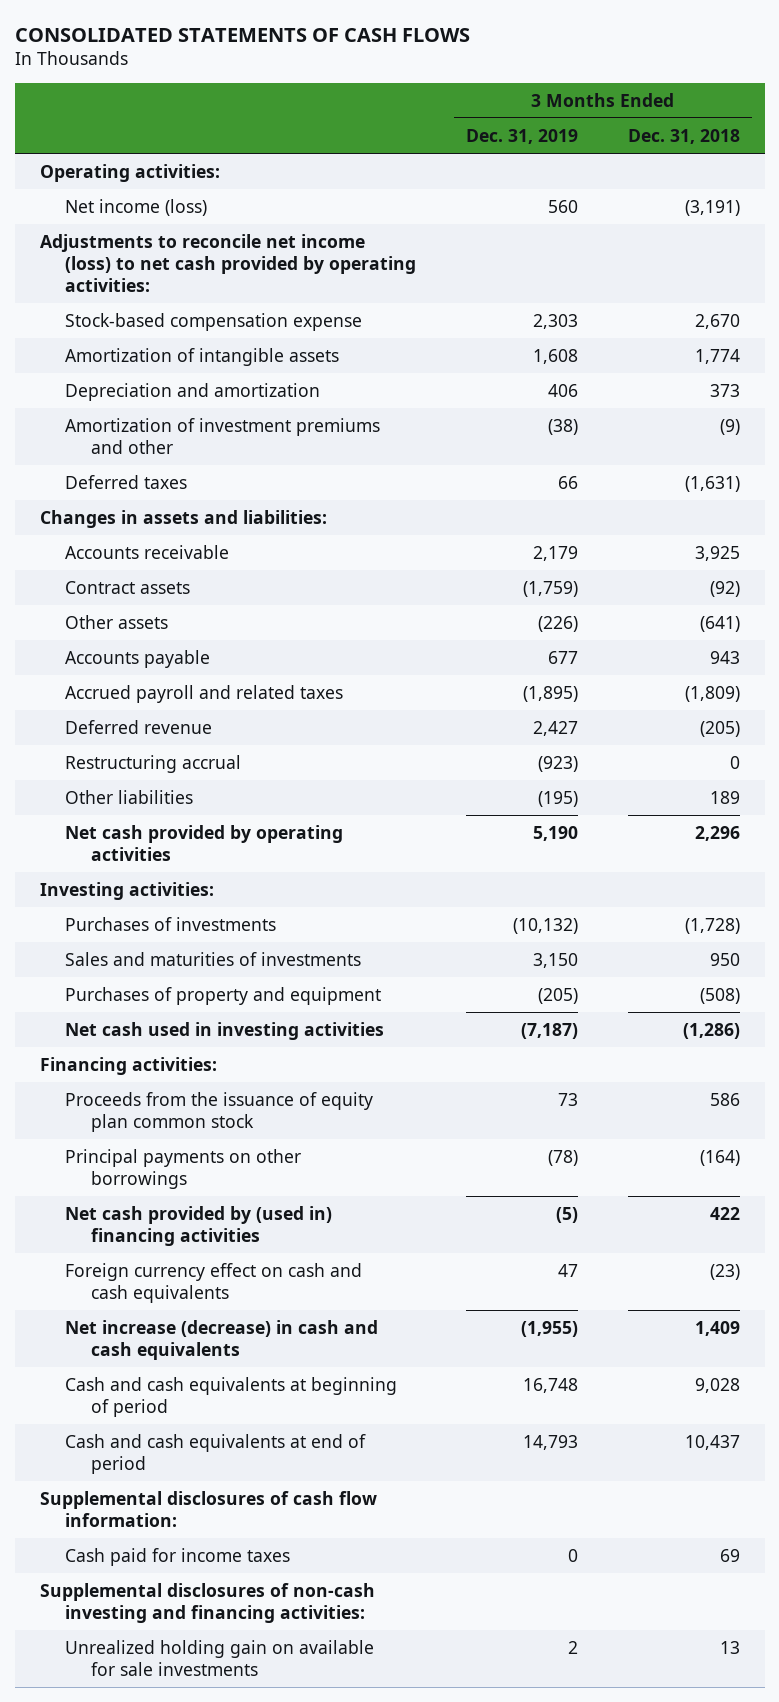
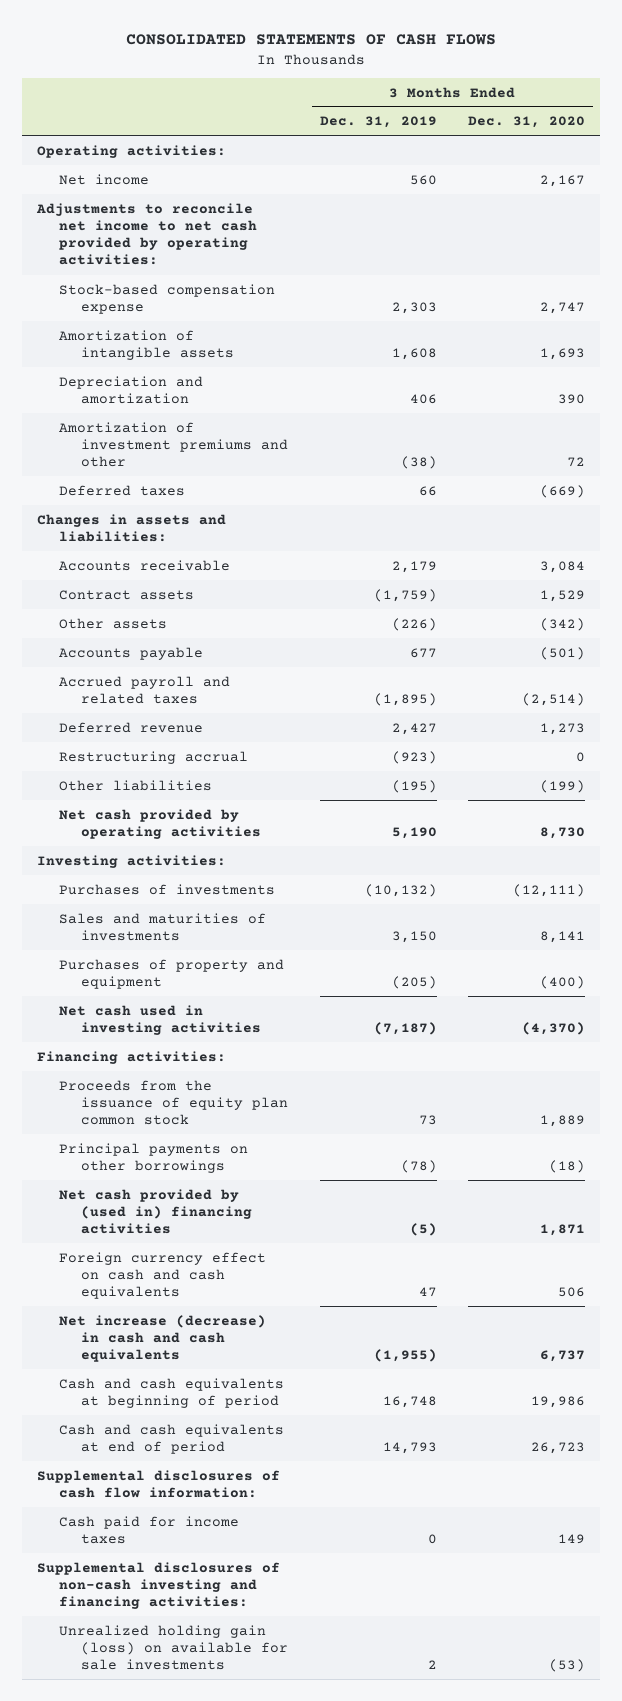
- | 3 Months Ended Dec. 31, 2019 | 3 Months Ended Dec. 31, 2018
+ | 3 Months Ended Dec. 31, 2019 | 3 Months Ended Dec. 31, 2020
- Net income (loss) | 560 | (3,191)
- Adjustments to reconcile net income (loss) to net cash provided by operating activities:
+ Net income | 560 | 2,167
+ Adjustments to reconcile net income to net cash provided by operating activities:
- Unrealized holding gain on available for sale investments | 2 | 13
+ Unrealized holding gain (loss) on available for sale investments | 2 | (53)

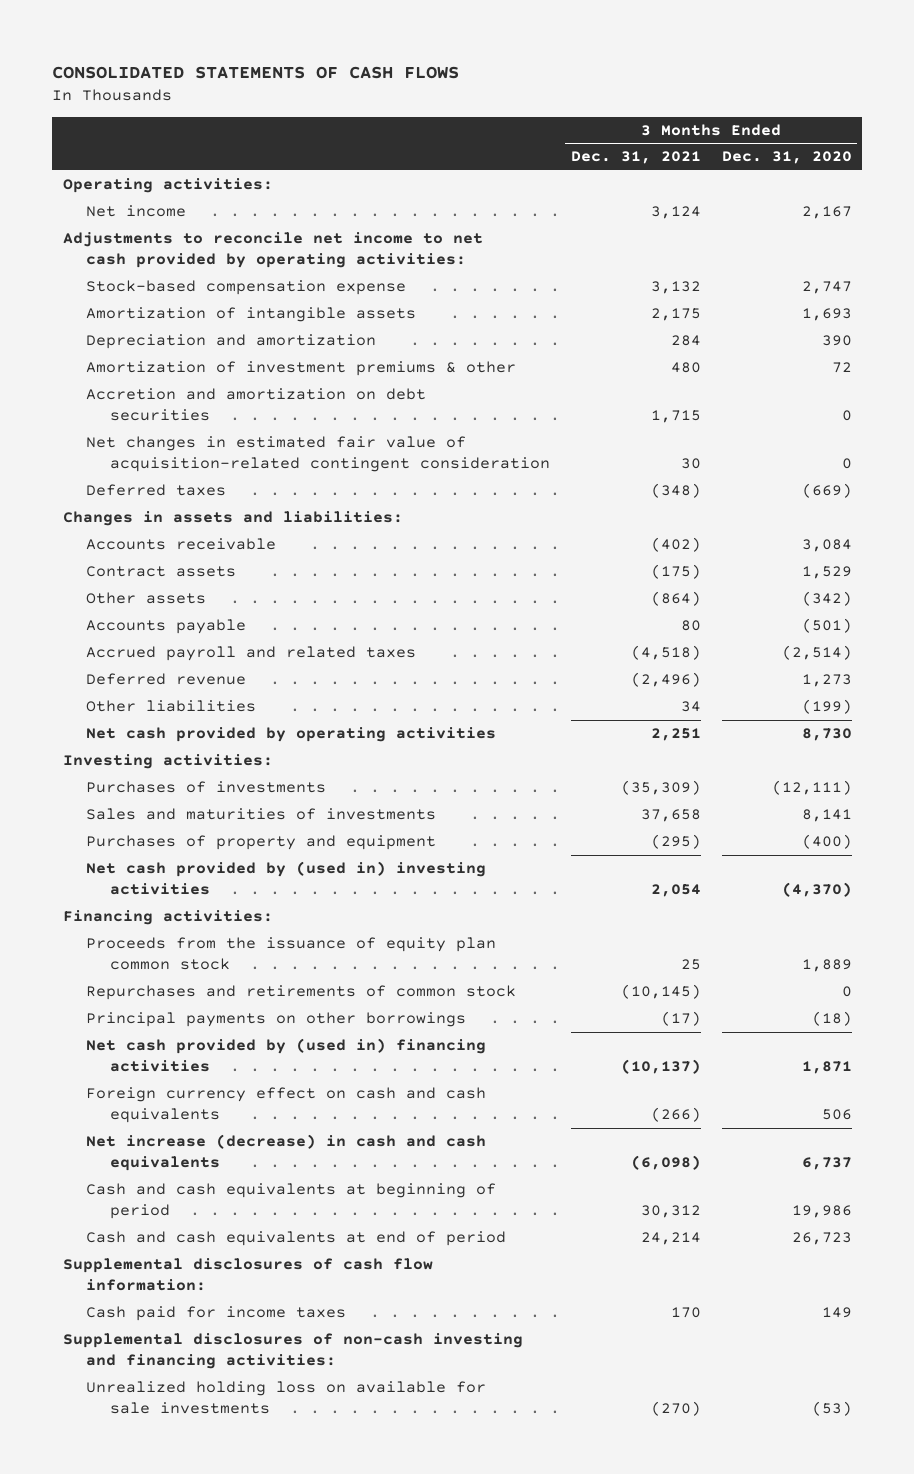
- | 3 Months Ended Dec. 31, 2019 | 3 Months Ended Dec. 31, 2020
+ | 3 Months Ended Dec. 31, 2021 | 3 Months Ended Dec. 31, 2020
- Amortization of investment premiums and other | (38) | 72
+ Amortization of investment premiums & other | 480 | 72
+ Accretion and amortization on debt securities | 1,715 | 0
+ Net changes in estimated fair value of acquisition-related contingent consideration | 30 | 0
- Restructuring accrual | (923) | 0
- Net cash used in investing activities | (7,187) | (4,370)
+ Net cash provided by (used in) investing activities | 2,054 | (4,370)
+ Repurchases and retirements of common stock | (10,145) | 0
- Unrealized holding gain (loss) on available for sale investments | 2 | (53)
+ Unrealized holding loss on available for sale investments | (270) | (53)

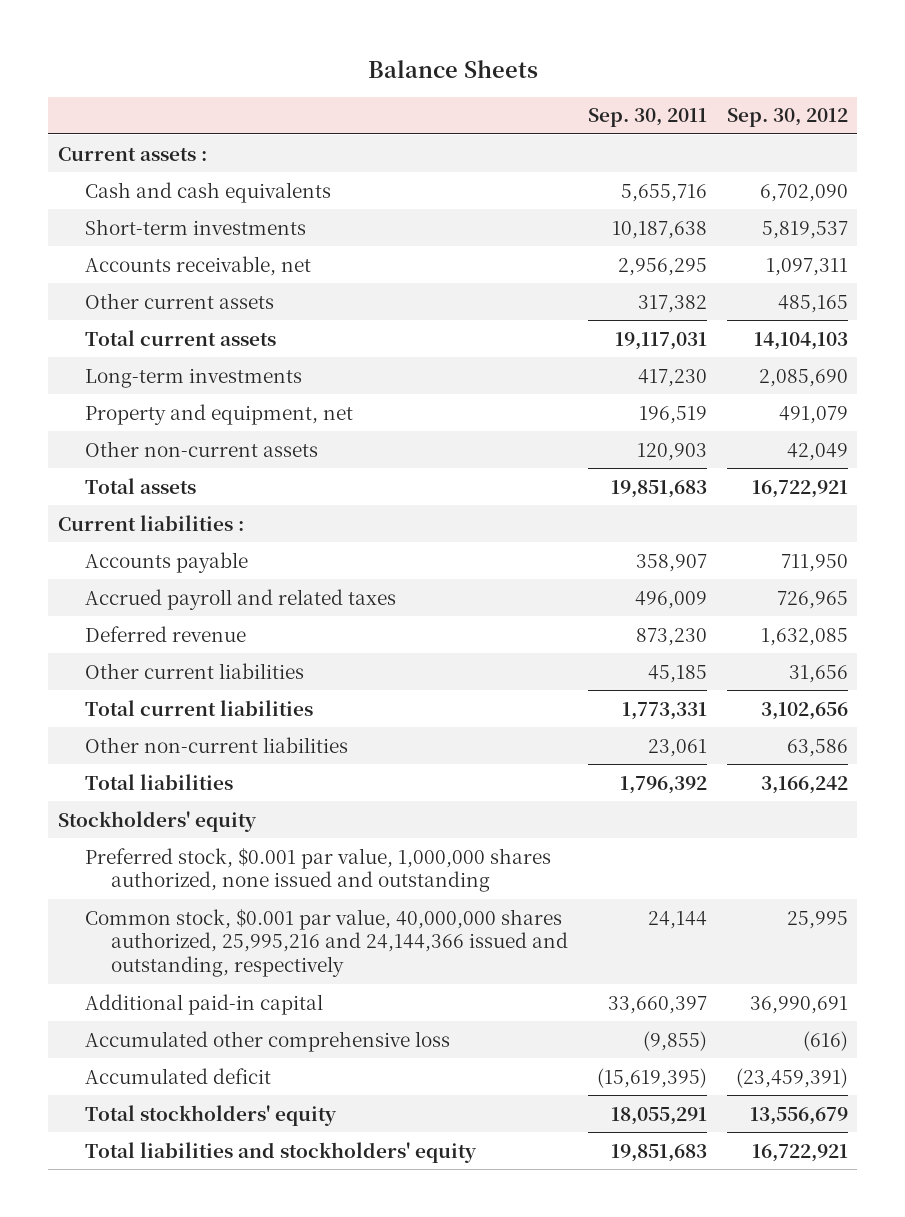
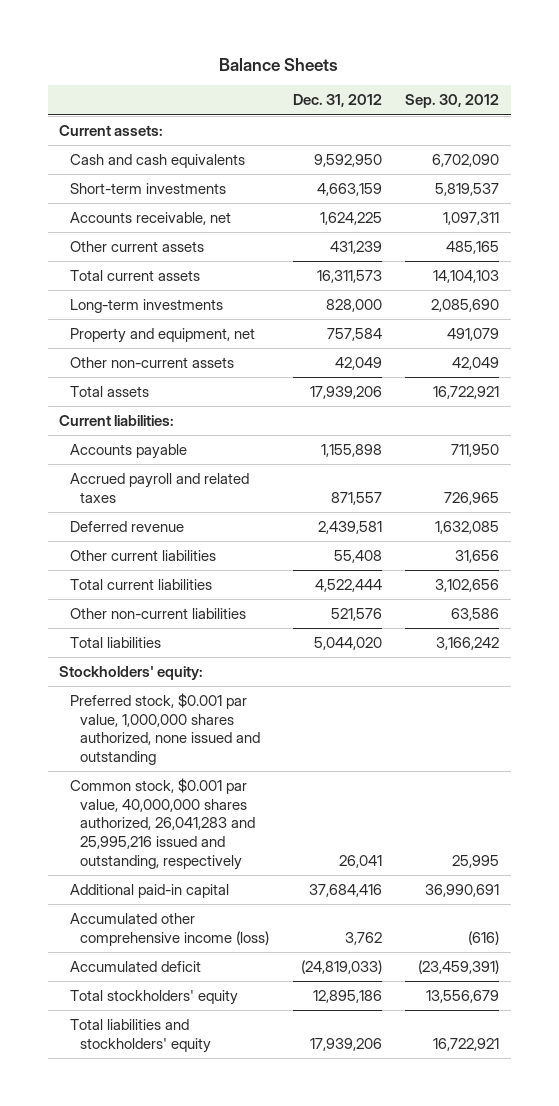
- | Sep. 30, 2011 | Sep. 30, 2012
+ | Dec. 31, 2012 | Sep. 30, 2012
- Current assets :
+ Current assets:
- Current liabilities :
+ Current liabilities:
- Stockholders' equity
+ Stockholders' equity:
- Common stock, $0.001 par value, 40,000,000 shares authorized, 25,995,216 and 24,144,366 issued and outstanding, respectively | 24,144 | 25,995
+ Common stock, $0.001 par value, 40,000,000 shares authorized, 26,041,283 and 25,995,216 issued and outstanding, respectively | 26,041 | 25,995
- Accumulated other comprehensive loss | (9,855) | (616)
+ Accumulated other comprehensive income (loss) | 3,762 | (616)

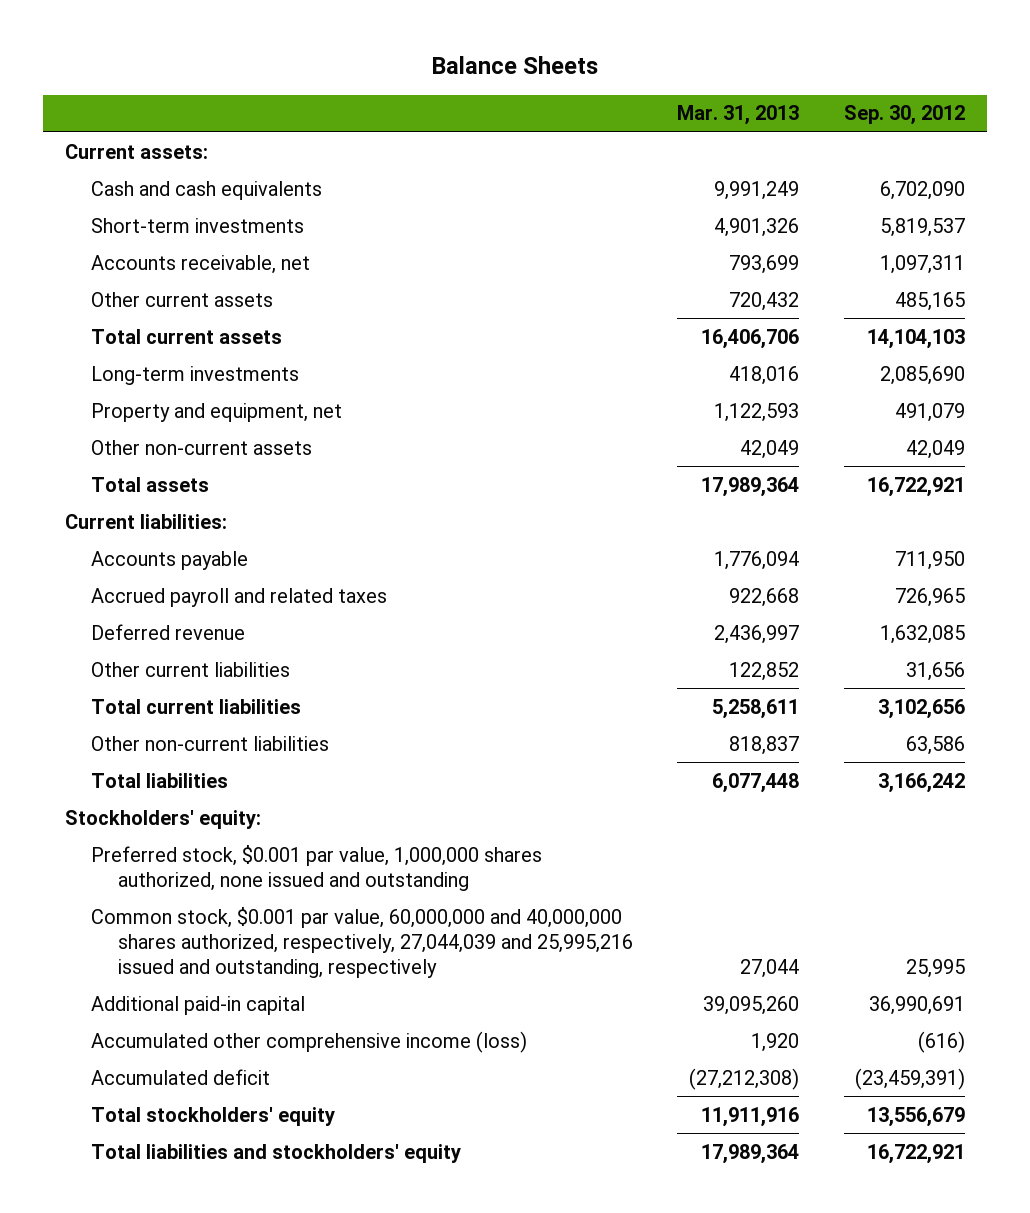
- | Dec. 31, 2012 | Sep. 30, 2012
+ | Mar. 31, 2013 | Sep. 30, 2012
- Common stock, $0.001 par value, 40,000,000 shares authorized, 26,041,283 and 25,995,216 issued and outstanding, respectively | 26,041 | 25,995
+ Common stock, $0.001 par value, 60,000,000 and 40,000,000 shares authorized, respectively, 27,044,039 and 25,995,216 issued and outstanding, respectively | 27,044 | 25,995

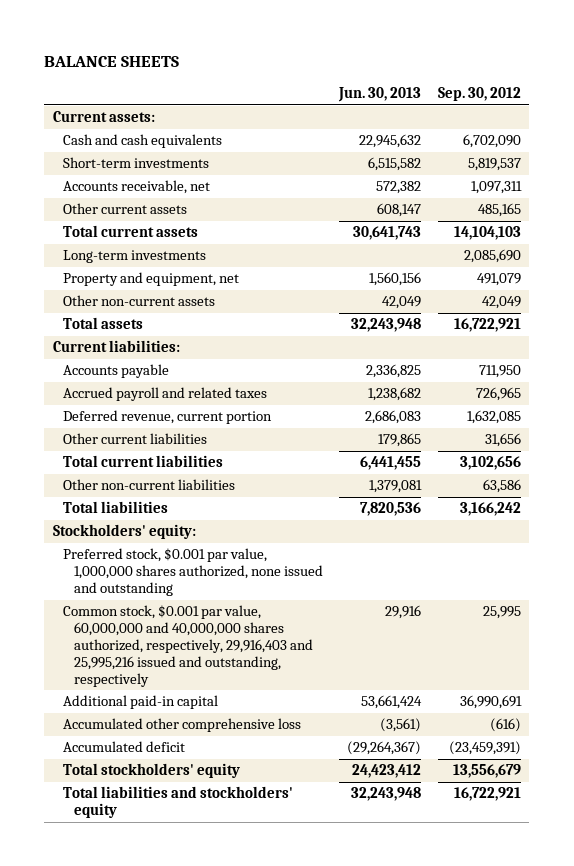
- Balance Sheets
+ BALANCE SHEETS
- | Mar. 31, 2013 | Sep. 30, 2012
+ | Jun. 30, 2013 | Sep. 30, 2012
- Deferred revenue | 2,436,997 | 1,632,085
+ Deferred revenue, current portion | 2,686,083 | 1,632,085
- Common stock, $0.001 par value, 60,000,000 and 40,000,000 shares authorized, respectively, 27,044,039 and 25,995,216 issued and outstanding, respectively | 27,044 | 25,995
+ Common stock, $0.001 par value, 60,000,000 and 40,000,000 shares authorized, respectively, 29,916,403 and 25,995,216 issued and outstanding, respectively | 29,916 | 25,995
- Accumulated other comprehensive income (loss) | 1,920 | (616)
+ Accumulated other comprehensive loss | (3,561) | (616)

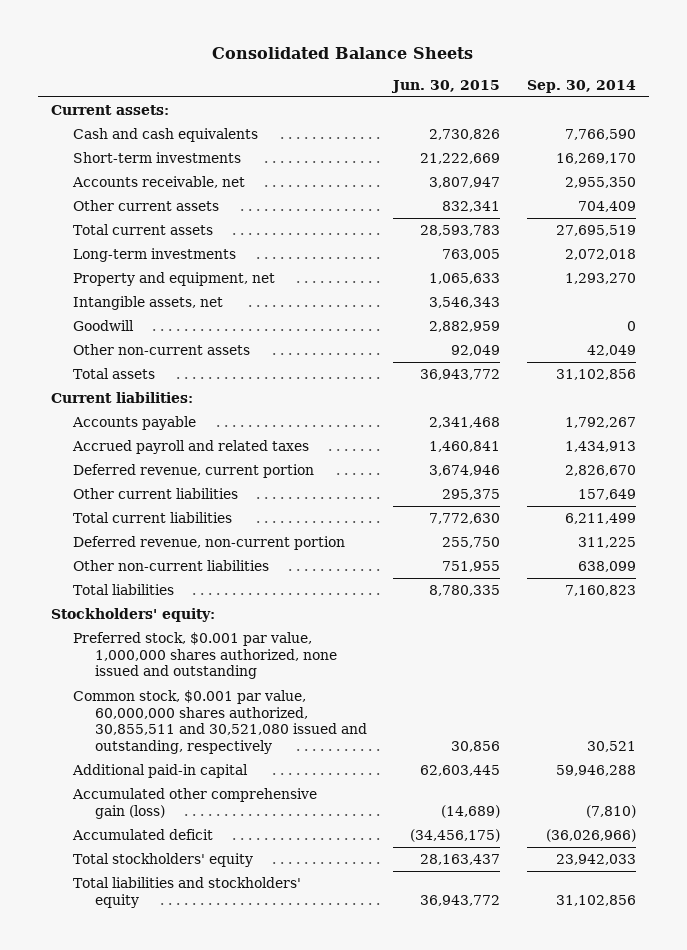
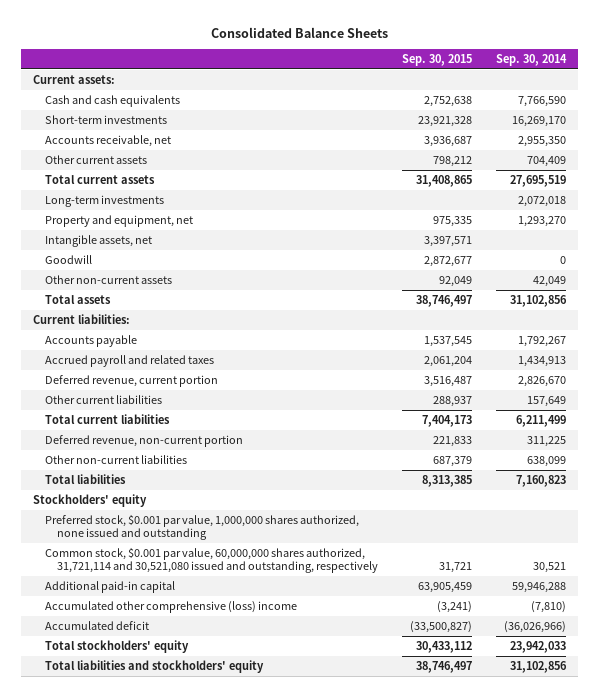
- | Jun. 30, 2015 | Sep. 30, 2014
+ | Sep. 30, 2015 | Sep. 30, 2014
- Stockholders' equity:
+ Stockholders' equity
- Common stock, $0.001 par value, 60,000,000 shares authorized, 30,855,511 and 30,521,080 issued and outstanding, respectively | 30,856 | 30,521
+ Common stock, $0.001 par value, 60,000,000 shares authorized, 31,721,114 and 30,521,080 issued and outstanding, respectively | 31,721 | 30,521
- Accumulated other comprehensive gain (loss) | (14,689) | (7,810)
+ Accumulated other comprehensive (loss) income | (3,241) | (7,810)

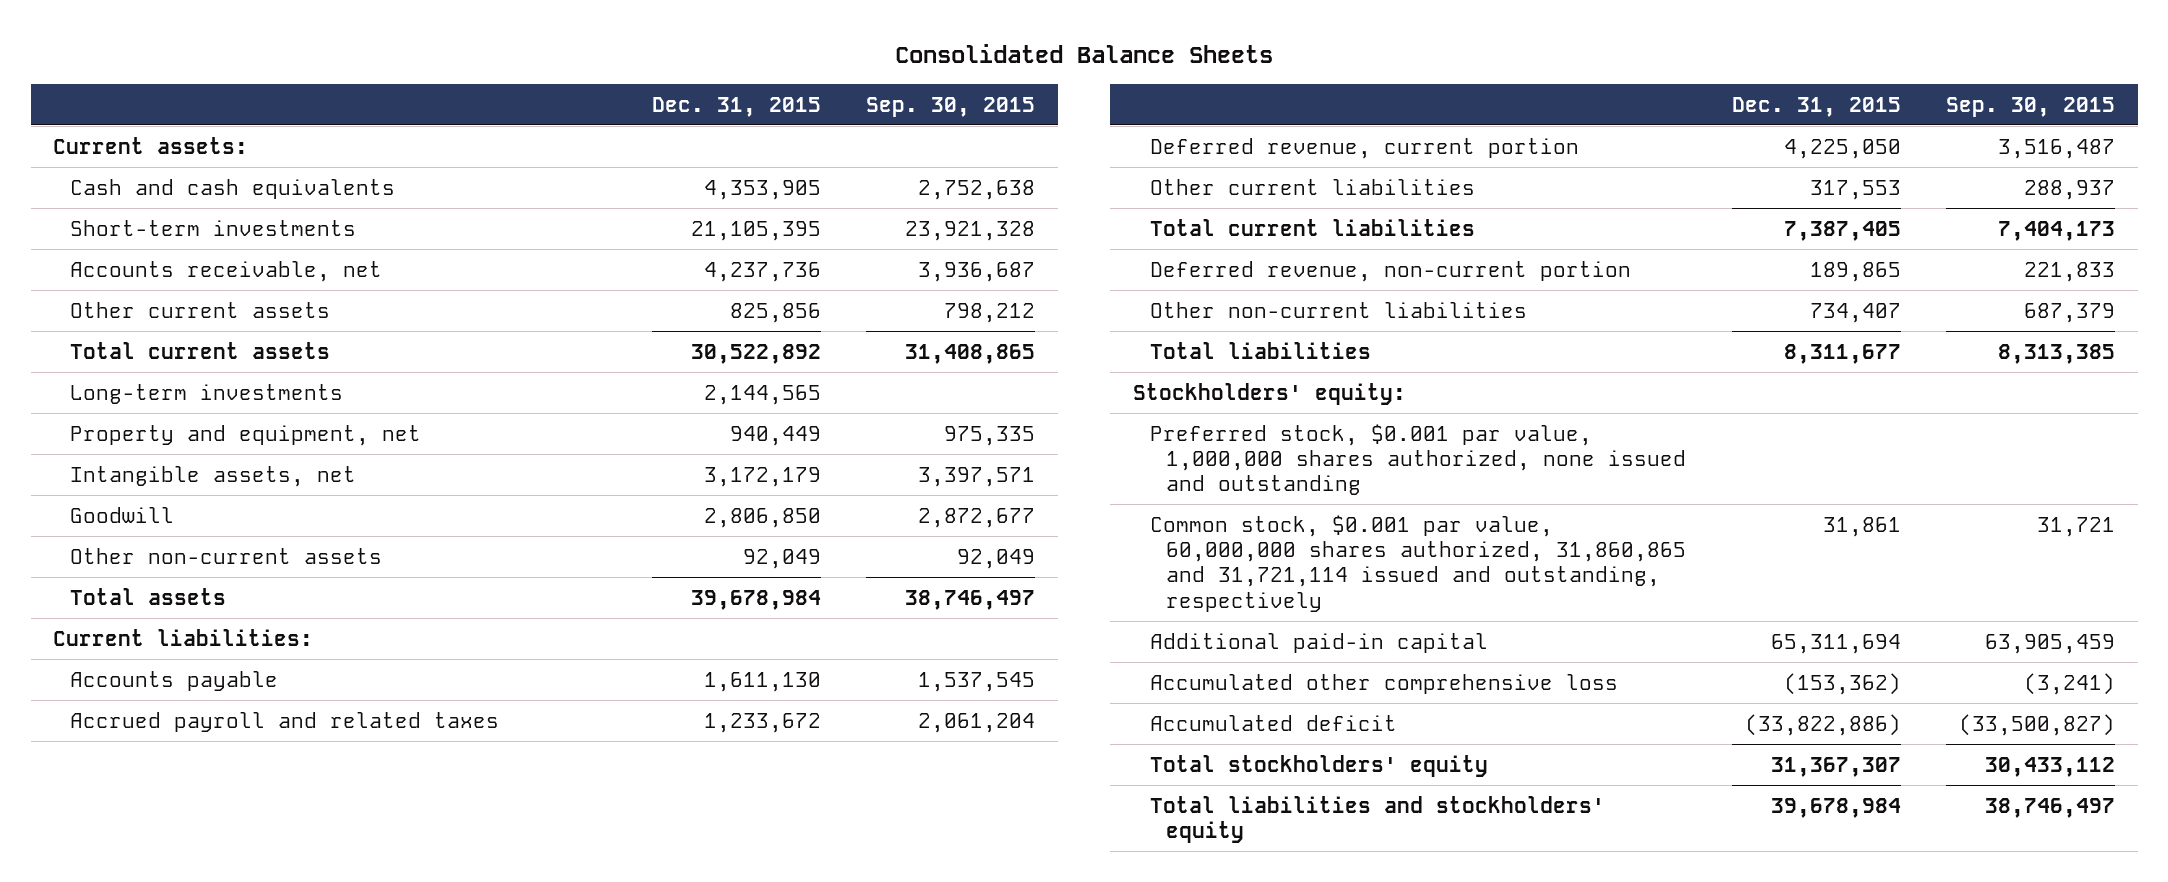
- | Sep. 30, 2015 | Sep. 30, 2014
+ | Dec. 31, 2015 | Sep. 30, 2015
- Stockholders' equity
+ Stockholders' equity:
- Common stock, $0.001 par value, 60,000,000 shares authorized, 31,721,114 and 30,521,080 issued and outstanding, respectively | 31,721 | 30,521
+ Common stock, $0.001 par value, 60,000,000 shares authorized, 31,860,865 and 31,721,114 issued and outstanding, respectively | 31,861 | 31,721
- Accumulated other comprehensive (loss) income | (3,241) | (7,810)
+ Accumulated other comprehensive loss | (153,362) | (3,241)

